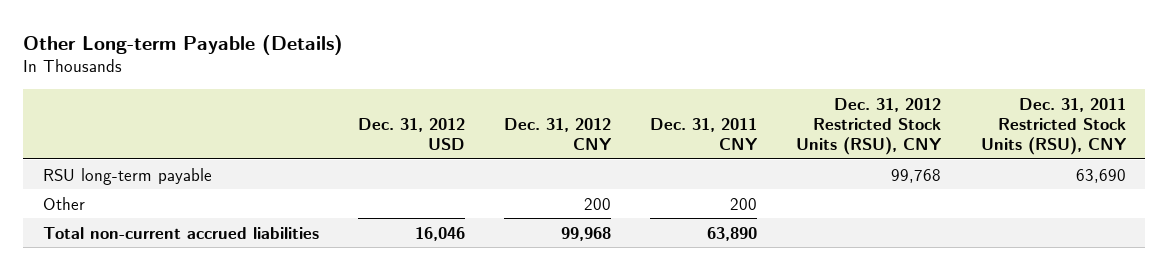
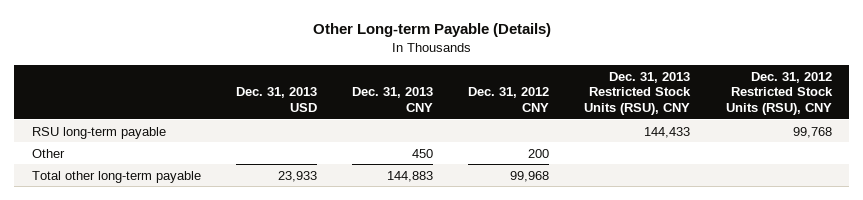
- | Dec. 31, 2012 USD | Dec. 31, 2012 CNY | Dec. 31, 2011 CNY | Dec. 31, 2012 Restricted Stock Units (RSU), CNY | Dec. 31, 2011 Restricted Stock Units (RSU), CNY
+ | Dec. 31, 2013 USD | Dec. 31, 2013 CNY | Dec. 31, 2012 CNY | Dec. 31, 2013 Restricted Stock Units (RSU), CNY | Dec. 31, 2012 Restricted Stock Units (RSU), CNY
- Total non-current accrued liabilities | 16,046 | 99,968 | 63,890 | |
+ Total other long-term payable | 23,933 | 144,883 | 99,968 | |

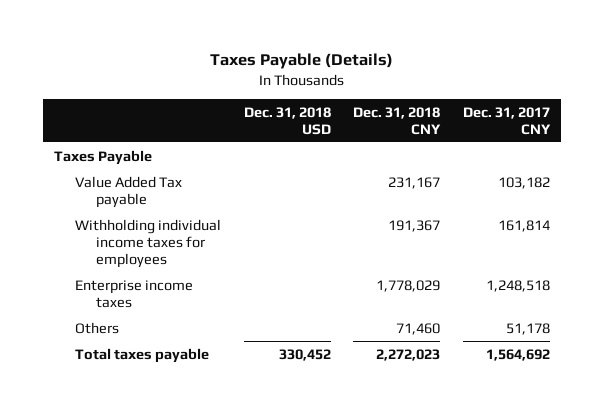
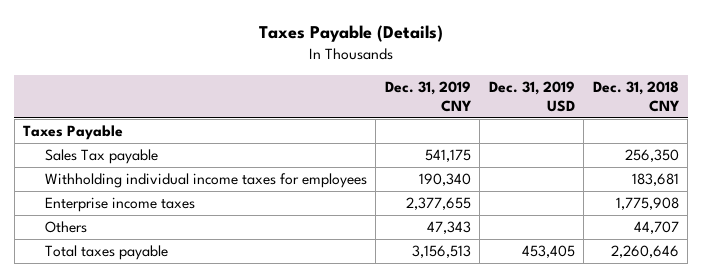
- | Dec. 31, 2018 USD | Dec. 31, 2018 CNY | Dec. 31, 2017 CNY
+ | Dec. 31, 2019 CNY | Dec. 31, 2019 USD | Dec. 31, 2018 CNY
- Value Added Tax payable | | 231,167 | 103,182
- Withholding individual income taxes for employees | | 191,367 | 161,814
- Enterprise income taxes | | 1,778,029 | 1,248,518
- Others | | 71,460 | 51,178
- Total taxes payable | 330,452 | 2,272,023 | 1,564,692
+ Sales Tax payable | 541,175 | | 256,350
+ Withholding individual income taxes for employees | 190,340 | | 183,681
+ Enterprise income taxes | 2,377,655 | | 1,775,908
+ Others | 47,343 | | 44,707
+ Total taxes payable | 3,156,513 | 453,405 | 2,260,646

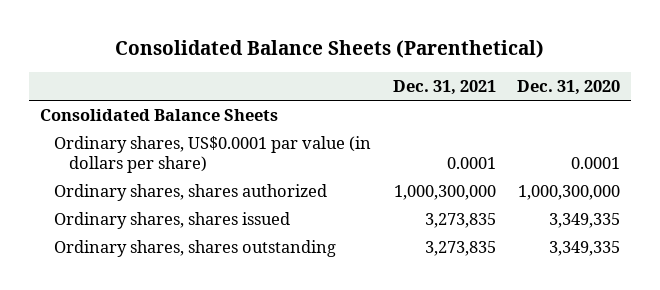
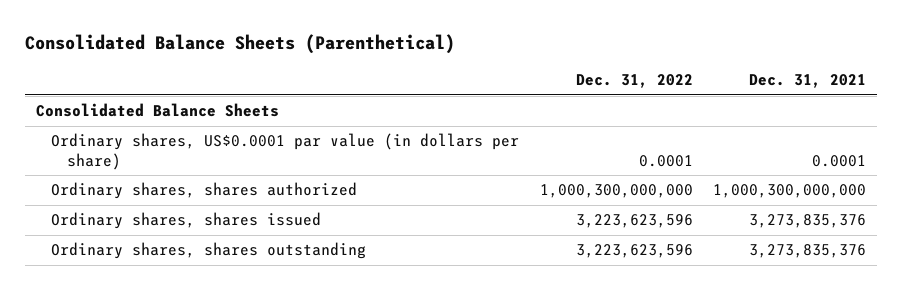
- | Dec. 31, 2021 | Dec. 31, 2020
+ | Dec. 31, 2022 | Dec. 31, 2021
- Ordinary shares, shares authorized | 1,000,300,000 | 1,000,300,000
- Ordinary shares, shares issued | 3,273,835 | 3,349,335
- Ordinary shares, shares outstanding | 3,273,835 | 3,349,335
+ Ordinary shares, shares authorized | 1,000,300,000,000 | 1,000,300,000,000
+ Ordinary shares, shares issued | 3,223,623,596 | 3,273,835,376
+ Ordinary shares, shares outstanding | 3,223,623,596 | 3,273,835,376

